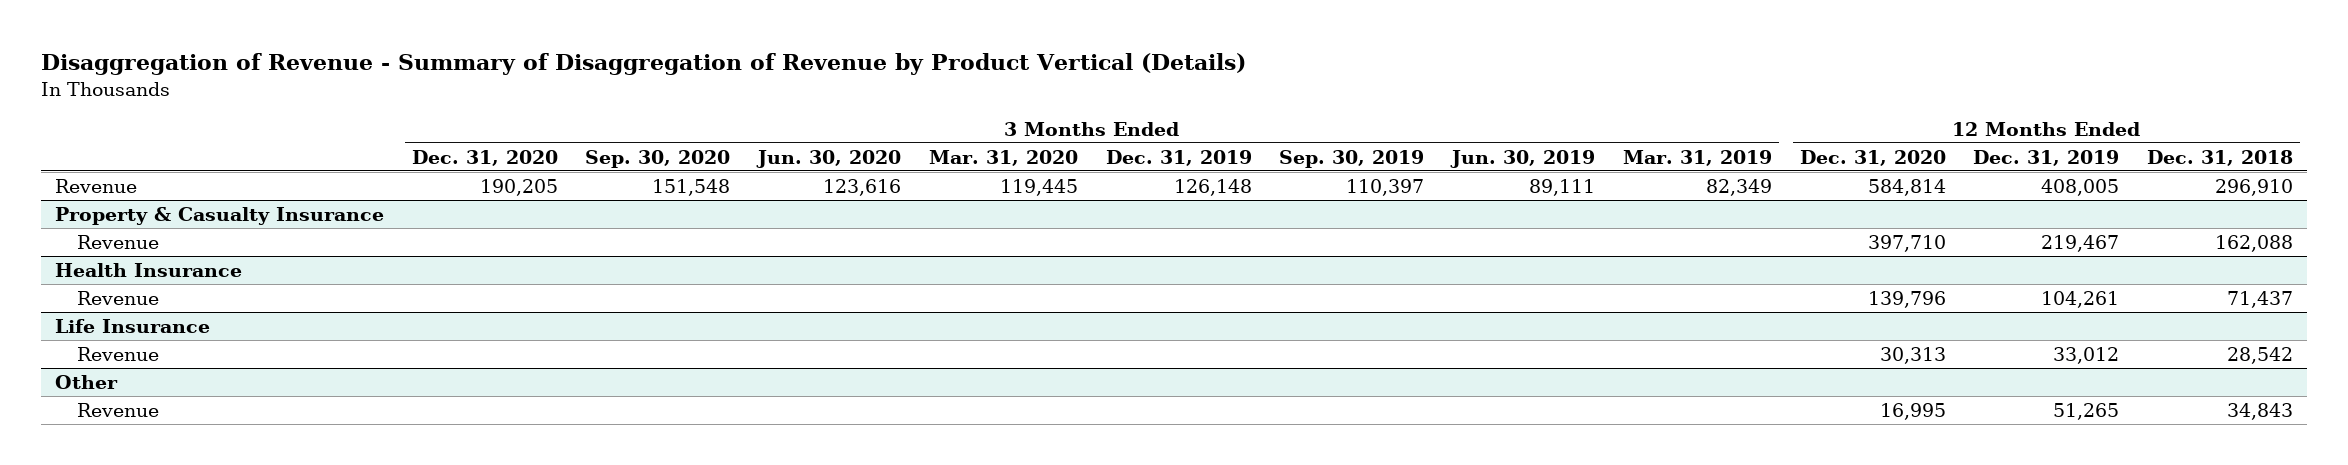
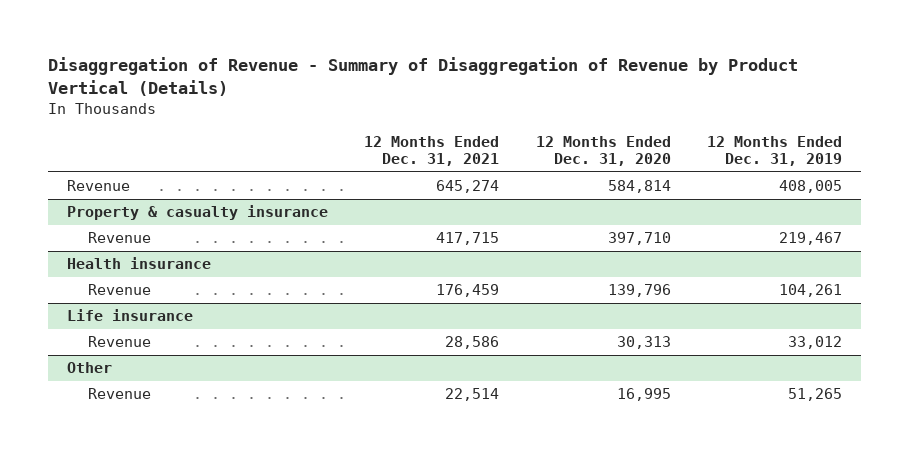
- | 3 Months Ended Dec. 31, 2020 | 3 Months Ended Sep. 30, 2020 | 3 Months Ended Jun. 30, 2020 | 3 Months Ended Mar. 31, 2020 | 3 Months Ended Dec. 31, 2019 | 3 Months Ended Sep. 30, 2019 | 3 Months Ended Jun. 30, 2019 | 3 Months Ended Mar. 31, 2019 | 12 Months Ended Dec. 31, 2020 | 12 Months Ended Dec. 31, 2019 | 12 Months Ended Dec. 31, 2018
+ | 12 Months Ended Dec. 31, 2021 | 12 Months Ended Dec. 31, 2020 | 12 Months Ended Dec. 31, 2019
- Property & Casualty Insurance
+ Property & casualty insurance
- Health Insurance
+ Health insurance
- Life Insurance
+ Life insurance

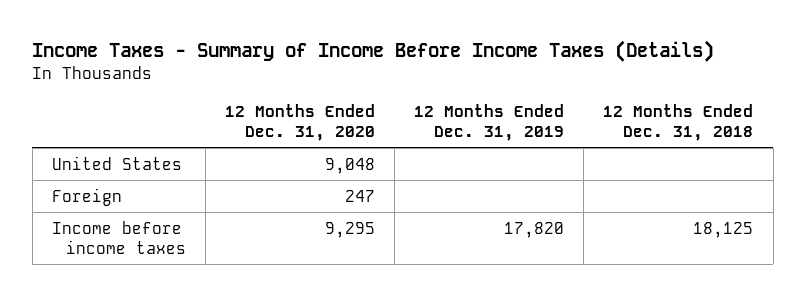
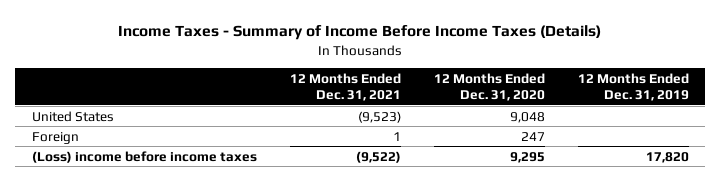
- | 12 Months Ended Dec. 31, 2020 | 12 Months Ended Dec. 31, 2019 | 12 Months Ended Dec. 31, 2018
+ | 12 Months Ended Dec. 31, 2021 | 12 Months Ended Dec. 31, 2020 | 12 Months Ended Dec. 31, 2019
- Income before income taxes | 9,295 | 17,820 | 18,125
+ (Loss) income before income taxes | (9,522) | 9,295 | 17,820

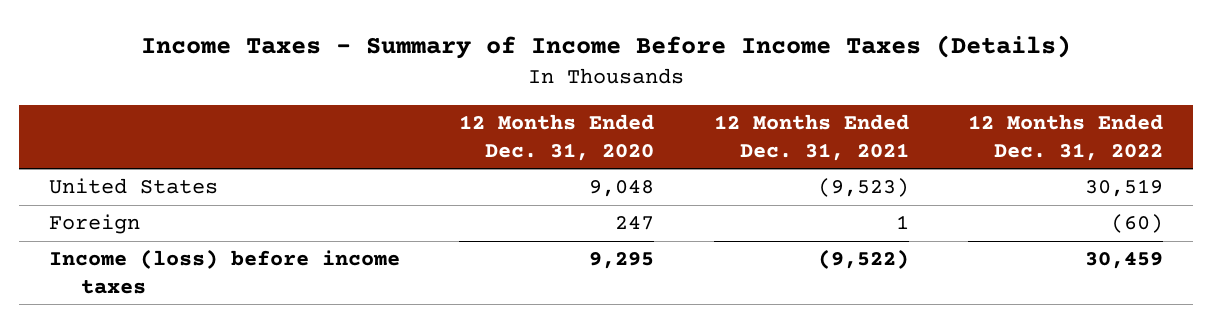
- | 12 Months Ended Dec. 31, 2021 | 12 Months Ended Dec. 31, 2020 | 12 Months Ended Dec. 31, 2019
+ | 12 Months Ended Dec. 31, 2020 | 12 Months Ended Dec. 31, 2021 | 12 Months Ended Dec. 31, 2022
- (Loss) income before income taxes | (9,522) | 9,295 | 17,820
+ Income (loss) before income taxes | 9,295 | (9,522) | 30,459

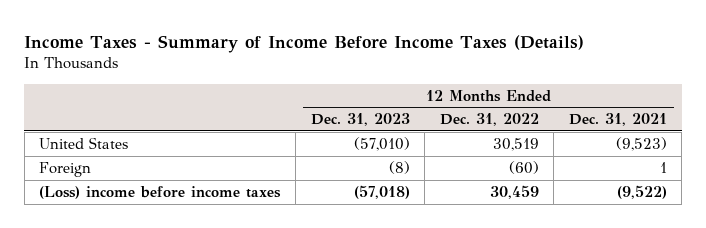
- | 12 Months Ended Dec. 31, 2020 | 12 Months Ended Dec. 31, 2021 | 12 Months Ended Dec. 31, 2022
+ | 12 Months Ended Dec. 31, 2023 | 12 Months Ended Dec. 31, 2022 | 12 Months Ended Dec. 31, 2021
- Income (loss) before income taxes | 9,295 | (9,522) | 30,459
+ (Loss) income before income taxes | (57,018) | 30,459 | (9,522)

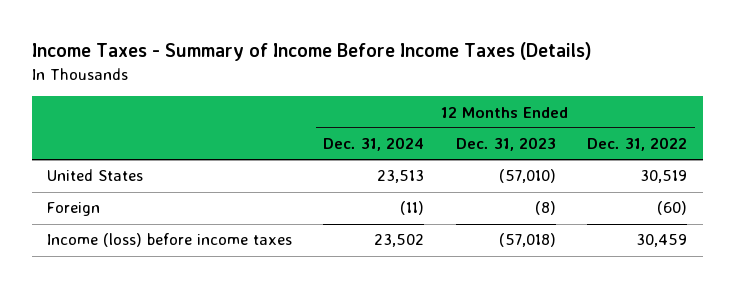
- | 12 Months Ended Dec. 31, 2023 | 12 Months Ended Dec. 31, 2022 | 12 Months Ended Dec. 31, 2021
+ | 12 Months Ended Dec. 31, 2024 | 12 Months Ended Dec. 31, 2023 | 12 Months Ended Dec. 31, 2022
- (Loss) income before income taxes | (57,018) | 30,459 | (9,522)
+ Income (loss) before income taxes | 23,502 | (57,018) | 30,459

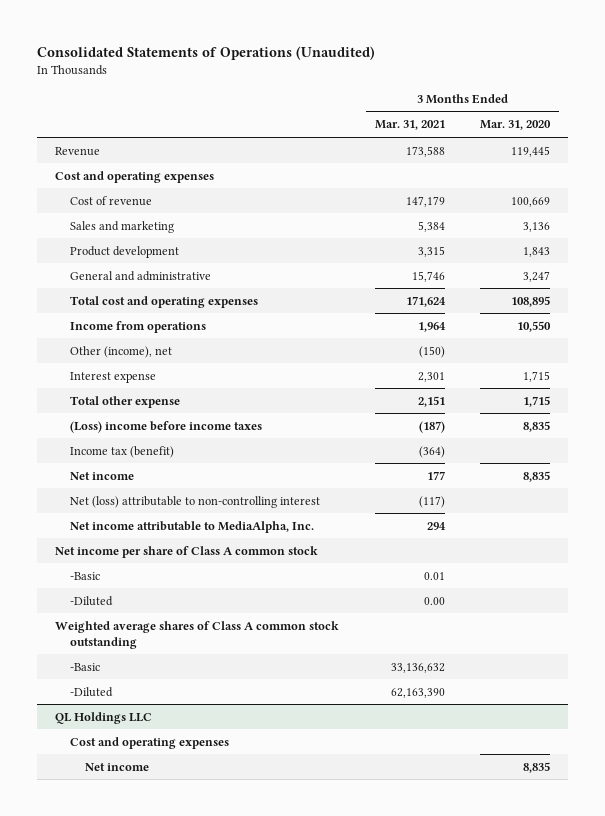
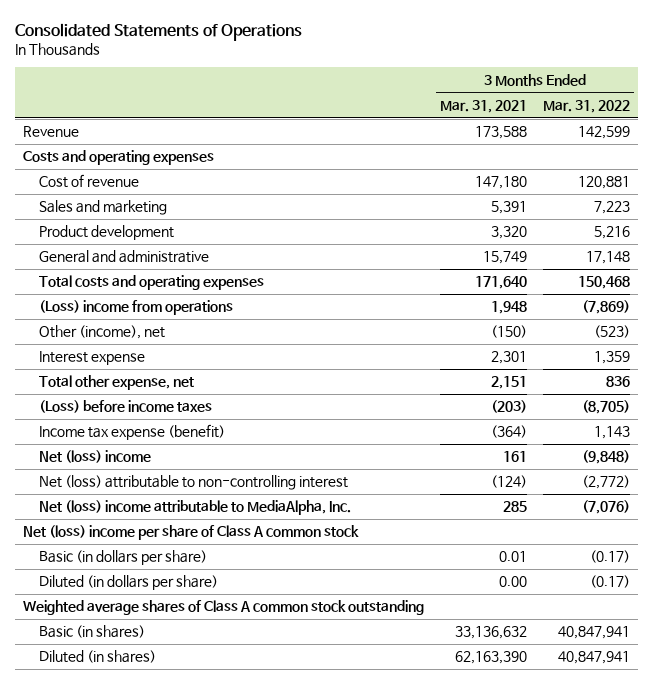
- Consolidated Statements of Operations (Unaudited)
+ Consolidated Statements of Operations
- | 3 Months Ended Mar. 31, 2021 | 3 Months Ended Mar. 31, 2020
+ | 3 Months Ended Mar. 31, 2021 | 3 Months Ended Mar. 31, 2022
- Cost and operating expenses
- Cost of revenue | 147,179 | 100,669
- Sales and marketing | 5,384 | 3,136
- Product development | 3,315 | 1,843
- General and administrative | 15,746 | 3,247
- Total cost and operating expenses | 171,624 | 108,895
- Income from operations | 1,964 | 10,550
+ Costs and operating expenses
+ Cost of revenue | 147,180 | 120,881
+ Sales and marketing | 5,391 | 7,223
+ Product development | 3,320 | 5,216
+ General and administrative | 15,749 | 17,148
+ Total costs and operating expenses | 171,640 | 150,468
+ (Loss) income from operations | 1,948 | (7,869)
- Total other expense | 2,151 | 1,715
- (Loss) income before income taxes | (187) | 8,835
- Income tax (benefit) | (364) |
- Net income | 177 | 8,835
- Net (loss) attributable to non-controlling interest | (117) |
- Net income attributable to MediaAlpha, Inc. | 294 |
- Net income per share of Class A common stock
- -Basic | 0.01 |
- -Diluted | 0.00 |
+ Total other expense, net | 2,151 | 836
+ (Loss) before income taxes | (203) | (8,705)
+ Income tax expense (benefit) | (364) | 1,143
+ Net (loss) income | 161 | (9,848)
+ Net (loss) attributable to non-controlling interest | (124) | (2,772)
+ Net (loss) income attributable to MediaAlpha, Inc. | 285 | (7,076)
+ Net (loss) income per share of Class A common stock
+ Basic (in dollars per share) | 0.01 | (0.17)
+ Diluted (in dollars per share) | 0.00 | (0.17)
- -Basic | 33,136,632 |
- -Diluted | 62,163,390 |
- QL Holdings LLC
- Cost and operating expenses
- Net income | | 8,835
+ Basic (in shares) | 33,136,632 | 40,847,941
+ Diluted (in shares) | 62,163,390 | 40,847,941

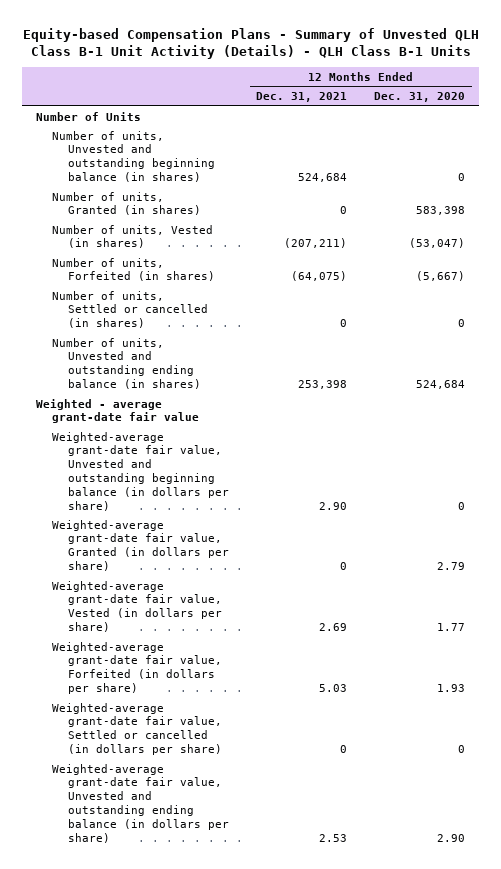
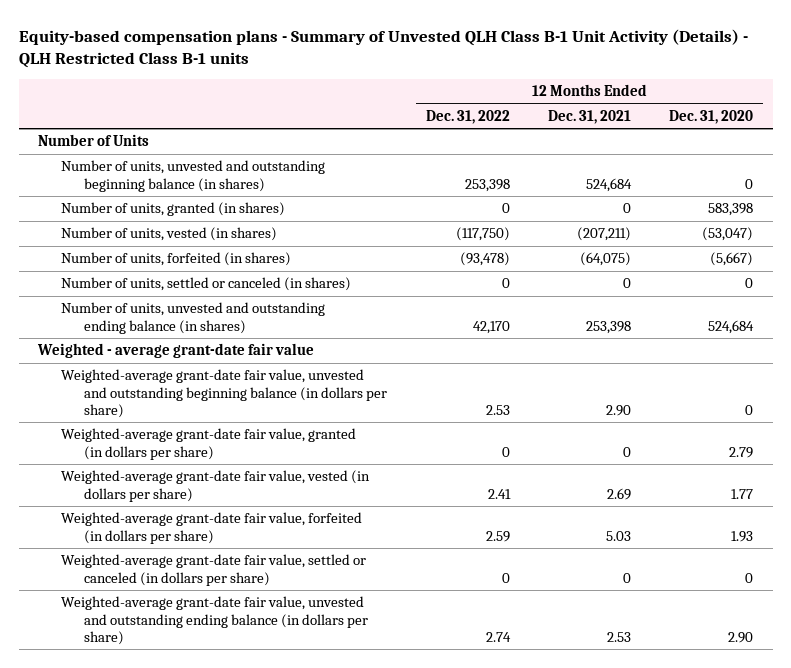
- Equity-based Compensation Plans - Summary of Unvested QLH Class B-1 Unit Activity (Details) - QLH Class B-1 Units
+ Equity-based compensation plans - Summary of Unvested QLH Class B-1 Unit Activity (Details) - QLH Restricted Class B-1 units
- | 12 Months Ended Dec. 31, 2021 | 12 Months Ended Dec. 31, 2020
+ | 12 Months Ended Dec. 31, 2022 | 12 Months Ended Dec. 31, 2021 | 12 Months Ended Dec. 31, 2020
- Number of units, Unvested and outstanding beginning balance (in shares) | 524,684 | 0
- Number of units, Granted (in shares) | 0 | 583,398
- Number of units, Vested (in shares) | (207,211) | (53,047)
- Number of units, Forfeited (in shares) | (64,075) | (5,667)
- Number of units, Settled or cancelled (in shares) | 0 | 0
- Number of units, Unvested and outstanding ending balance (in shares) | 253,398 | 524,684
+ Number of units, unvested and outstanding beginning balance (in shares) | 253,398 | 524,684 | 0
+ Number of units, granted (in shares) | 0 | 0 | 583,398
+ Number of units, vested (in shares) | (117,750) | (207,211) | (53,047)
+ Number of units, forfeited (in shares) | (93,478) | (64,075) | (5,667)
+ Number of units, settled or canceled (in shares) | 0 | 0 | 0
+ Number of units, unvested and outstanding ending balance (in shares) | 42,170 | 253,398 | 524,684
- Weighted-average grant-date fair value, Unvested and outstanding beginning balance (in dollars per share) | 2.90 | 0
- Weighted-average grant-date fair value, Granted (in dollars per share) | 0 | 2.79
- Weighted-average grant-date fair value, Vested (in dollars per share) | 2.69 | 1.77
- Weighted-average grant-date fair value, Forfeited (in dollars per share) | 5.03 | 1.93
- Weighted-average grant-date fair value, Settled or cancelled (in dollars per share) | 0 | 0
- Weighted-average grant-date fair value, Unvested and outstanding ending balance (in dollars per share) | 2.53 | 2.90
+ Weighted-average grant-date fair value, unvested and outstanding beginning balance (in dollars per share) | 2.53 | 2.90 | 0
+ Weighted-average grant-date fair value, granted (in dollars per share) | 0 | 0 | 2.79
+ Weighted-average grant-date fair value, vested (in dollars per share) | 2.41 | 2.69 | 1.77
+ Weighted-average grant-date fair value, forfeited (in dollars per share) | 2.59 | 5.03 | 1.93
+ Weighted-average grant-date fair value, settled or canceled (in dollars per share) | 0 | 0 | 0
+ Weighted-average grant-date fair value, unvested and outstanding ending balance (in dollars per share) | 2.74 | 2.53 | 2.90

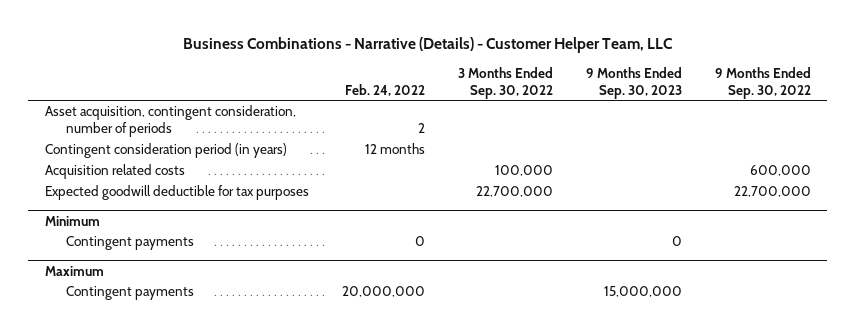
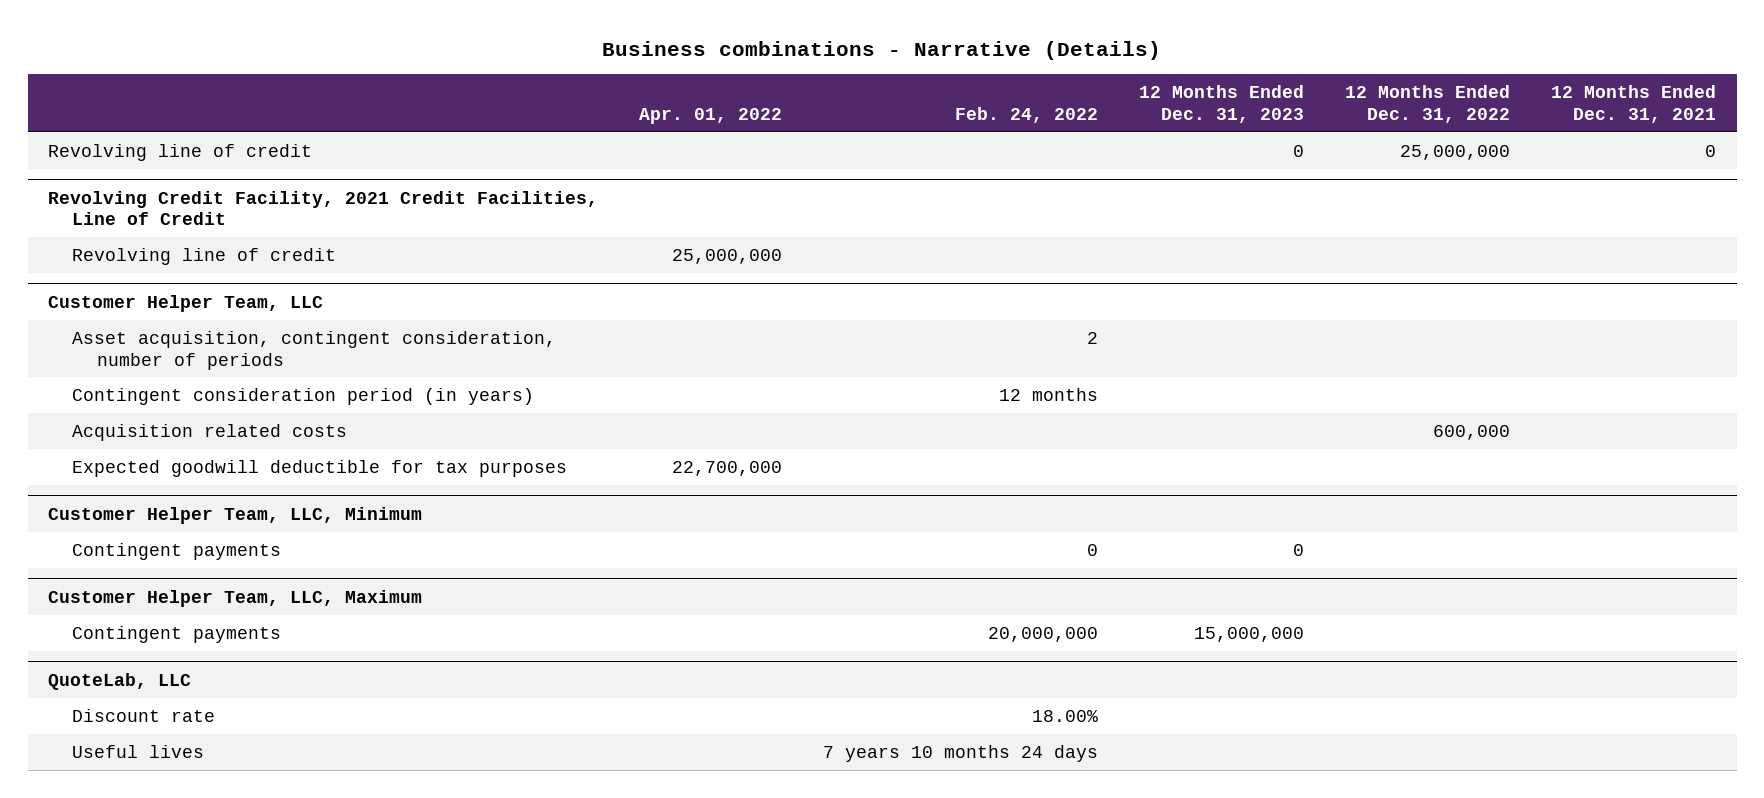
- Business Combinations - Narrative (Details) - Customer Helper Team, LLC
+ Business combinations - Narrative (Details)
- | Feb. 24, 2022 | 3 Months Ended Sep. 30, 2022 | 9 Months Ended Sep. 30, 2023 | 9 Months Ended Sep. 30, 2022
+ | Apr. 01, 2022 | Feb. 24, 2022 | 12 Months Ended Dec. 31, 2023 | 12 Months Ended Dec. 31, 2022 | 12 Months Ended Dec. 31, 2021
+ Revolving line of credit | | | 0 | 25,000,000 | 0
+ Revolving Credit Facility, 2021 Credit Facilities, Line of Credit
+ Revolving line of credit | 25,000,000 | | | |
+ Customer Helper Team, LLC
- Minimum
+ Customer Helper Team, LLC, Minimum
- Maximum
+ Customer Helper Team, LLC, Maximum
+ QuoteLab, LLC
+ Discount rate | | 18.00% | | |
+ Useful lives | | 7 years 10 months 24 days | | |

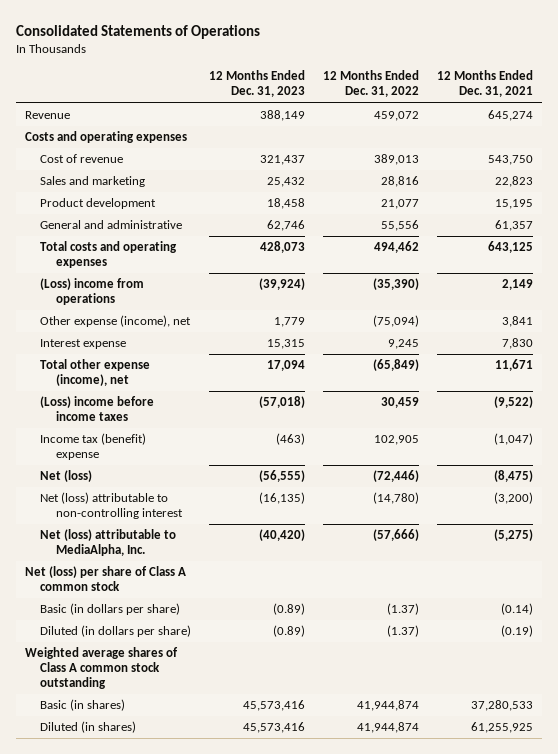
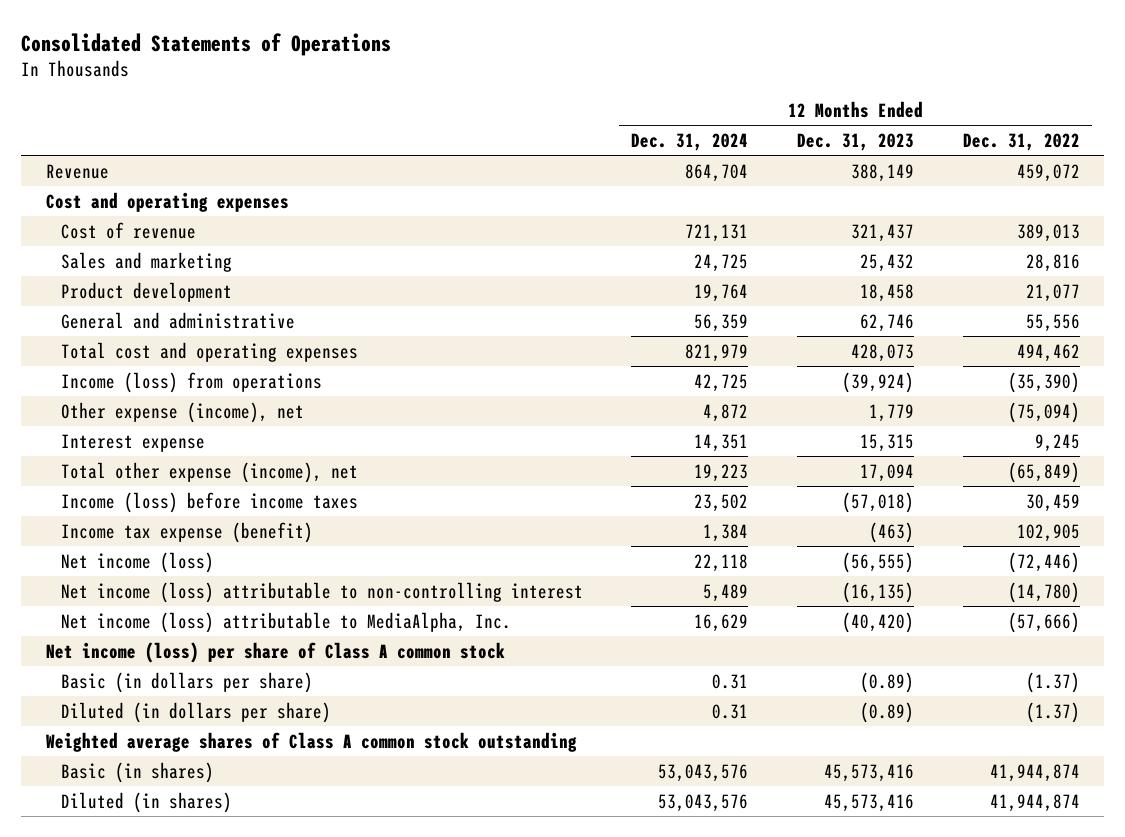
- | 12 Months Ended Dec. 31, 2023 | 12 Months Ended Dec. 31, 2022 | 12 Months Ended Dec. 31, 2021
+ | 12 Months Ended Dec. 31, 2024 | 12 Months Ended Dec. 31, 2023 | 12 Months Ended Dec. 31, 2022
- Costs and operating expenses
+ Cost and operating expenses
- Total costs and operating expenses | 428,073 | 494,462 | 643,125
- (Loss) income from operations | (39,924) | (35,390) | 2,149
+ Total cost and operating expenses | 821,979 | 428,073 | 494,462
+ Income (loss) from operations | 42,725 | (39,924) | (35,390)
- (Loss) income before income taxes | (57,018) | 30,459 | (9,522)
- Income tax (benefit) expense | (463) | 102,905 | (1,047)
- Net (loss) | (56,555) | (72,446) | (8,475)
- Net (loss) attributable to non-controlling interest | (16,135) | (14,780) | (3,200)
- Net (loss) attributable to MediaAlpha, Inc. | (40,420) | (57,666) | (5,275)
- Net (loss) per share of Class A common stock
+ Income (loss) before income taxes | 23,502 | (57,018) | 30,459
+ Income tax expense (benefit) | 1,384 | (463) | 102,905
+ Net income (loss) | 22,118 | (56,555) | (72,446)
+ Net income (loss) attributable to non-controlling interest | 5,489 | (16,135) | (14,780)
+ Net income (loss) attributable to MediaAlpha, Inc. | 16,629 | (40,420) | (57,666)
+ Net income (loss) per share of Class A common stock

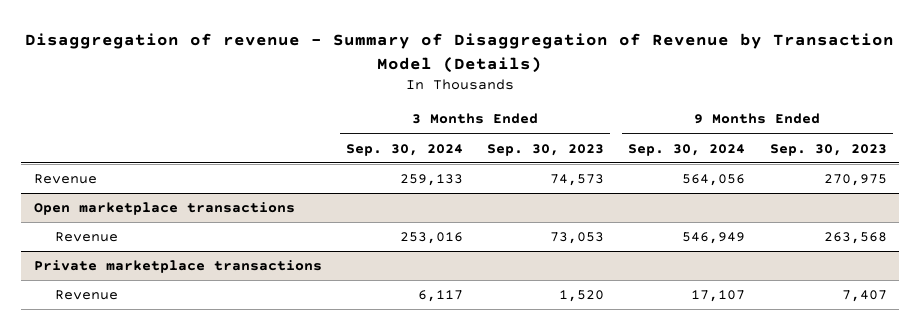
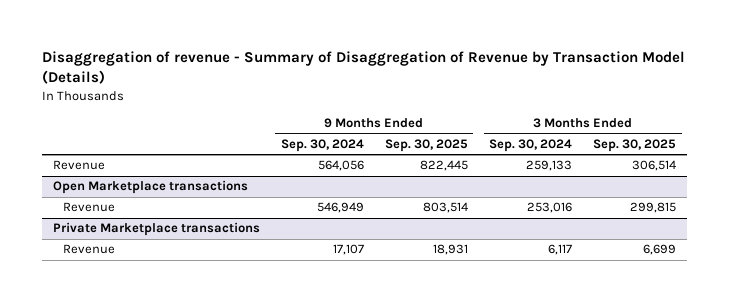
- | 3 Months Ended Sep. 30, 2024 | 3 Months Ended Sep. 30, 2023 | 9 Months Ended Sep. 30, 2024 | 9 Months Ended Sep. 30, 2023
+ | 9 Months Ended Sep. 30, 2024 | 9 Months Ended Sep. 30, 2025 | 3 Months Ended Sep. 30, 2024 | 3 Months Ended Sep. 30, 2025
- Open marketplace transactions
+ Open Marketplace transactions
- Private marketplace transactions
+ Private Marketplace transactions

